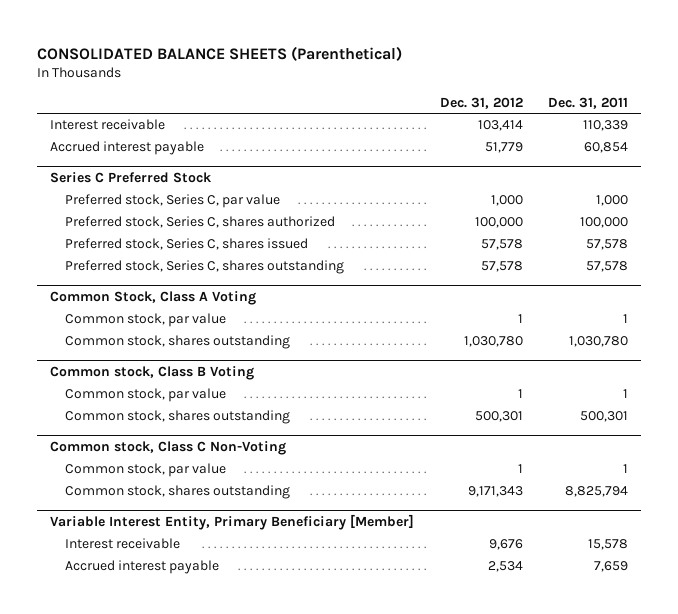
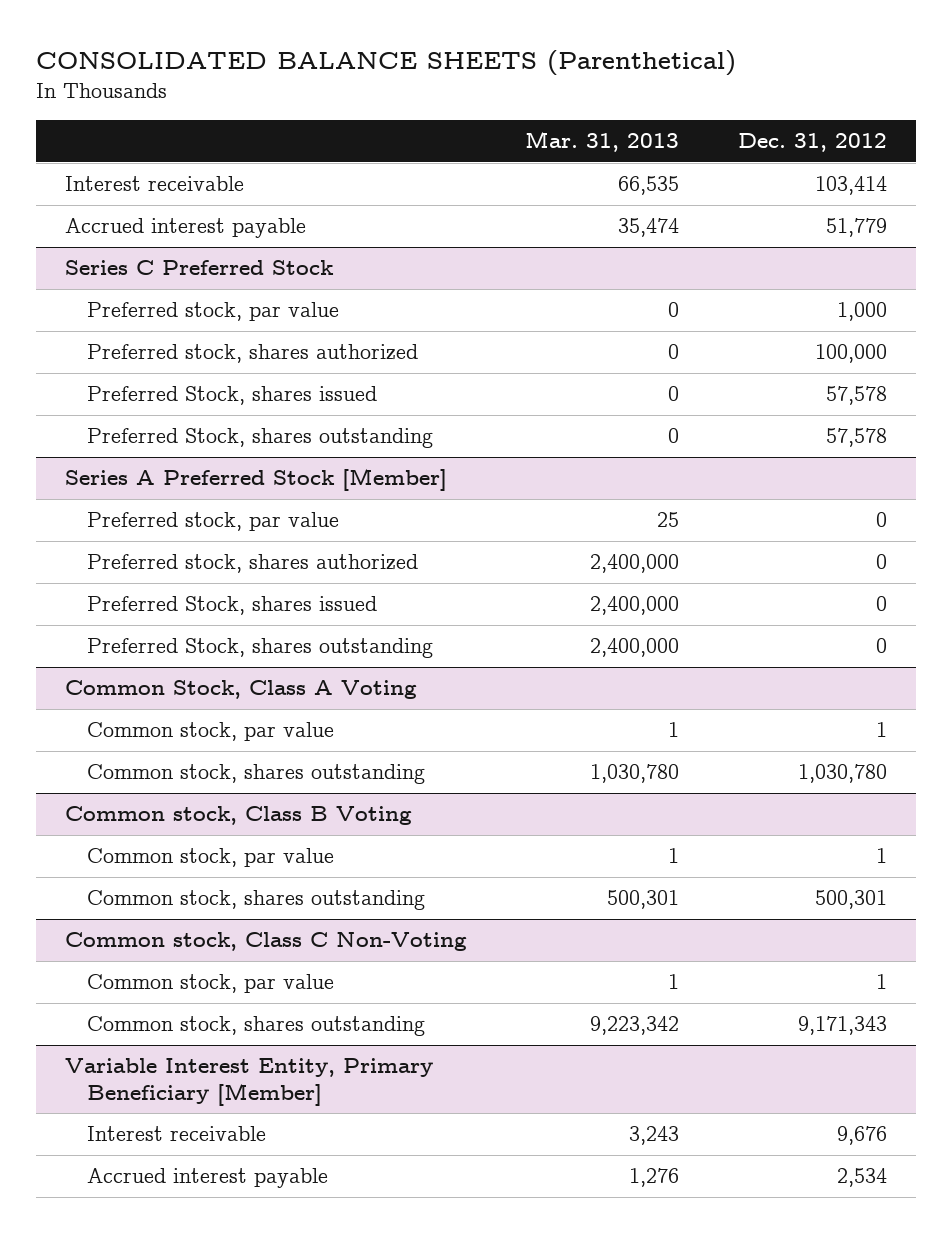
- | Dec. 31, 2012 | Dec. 31, 2011
+ | Mar. 31, 2013 | Dec. 31, 2012
@ Series C Preferred Stock
- Preferred stock, Series C, par value | 1,000 | 1,000
- Preferred stock, Series C, shares authorized | 100,000 | 100,000
- Preferred stock, Series C, shares issued | 57,578 | 57,578
- Preferred stock, Series C, shares outstanding | 57,578 | 57,578
+ Preferred stock, par value | 0 | 1,000
+ Preferred stock, shares authorized | 0 | 100,000
+ Preferred Stock, shares issued | 0 | 57,578
+ Preferred Stock, shares outstanding | 0 | 57,578
+ Series A Preferred Stock [Member]
+ Preferred stock, par value | 25 | 0
+ Preferred stock, shares authorized | 2,400,000 | 0
+ Preferred Stock, shares issued | 2,400,000 | 0
+ Preferred Stock, shares outstanding | 2,400,000 | 0

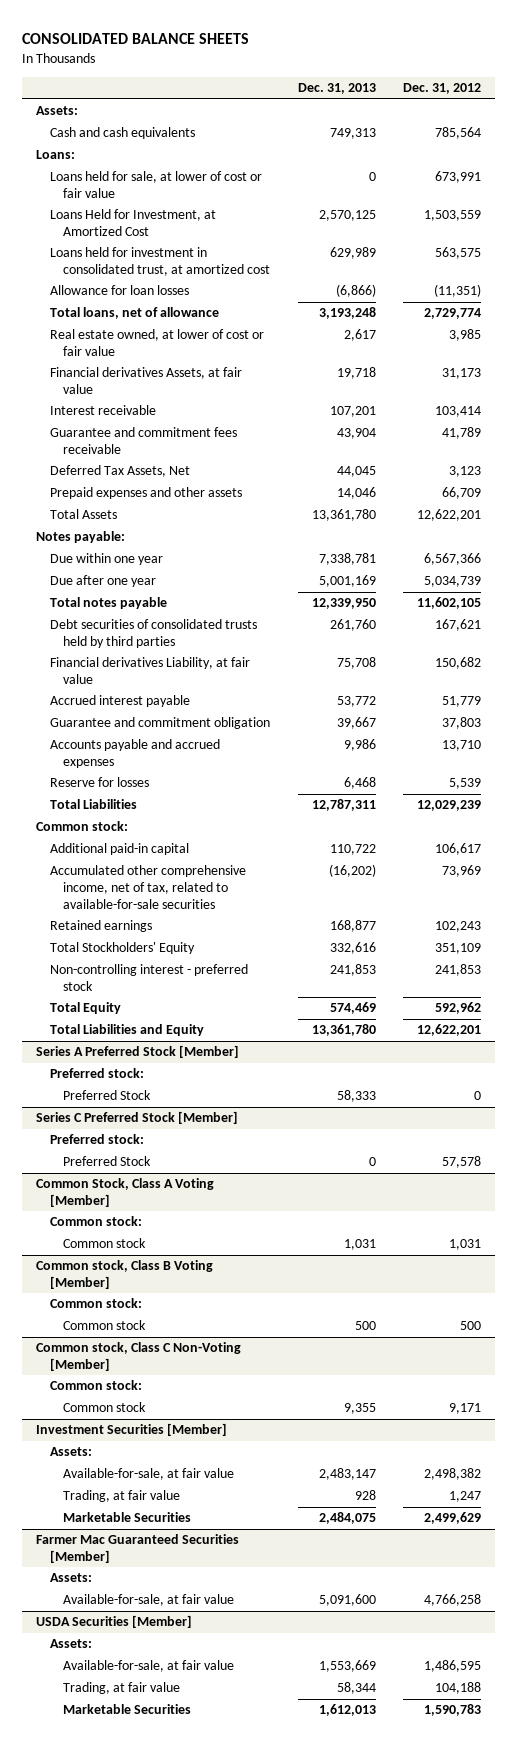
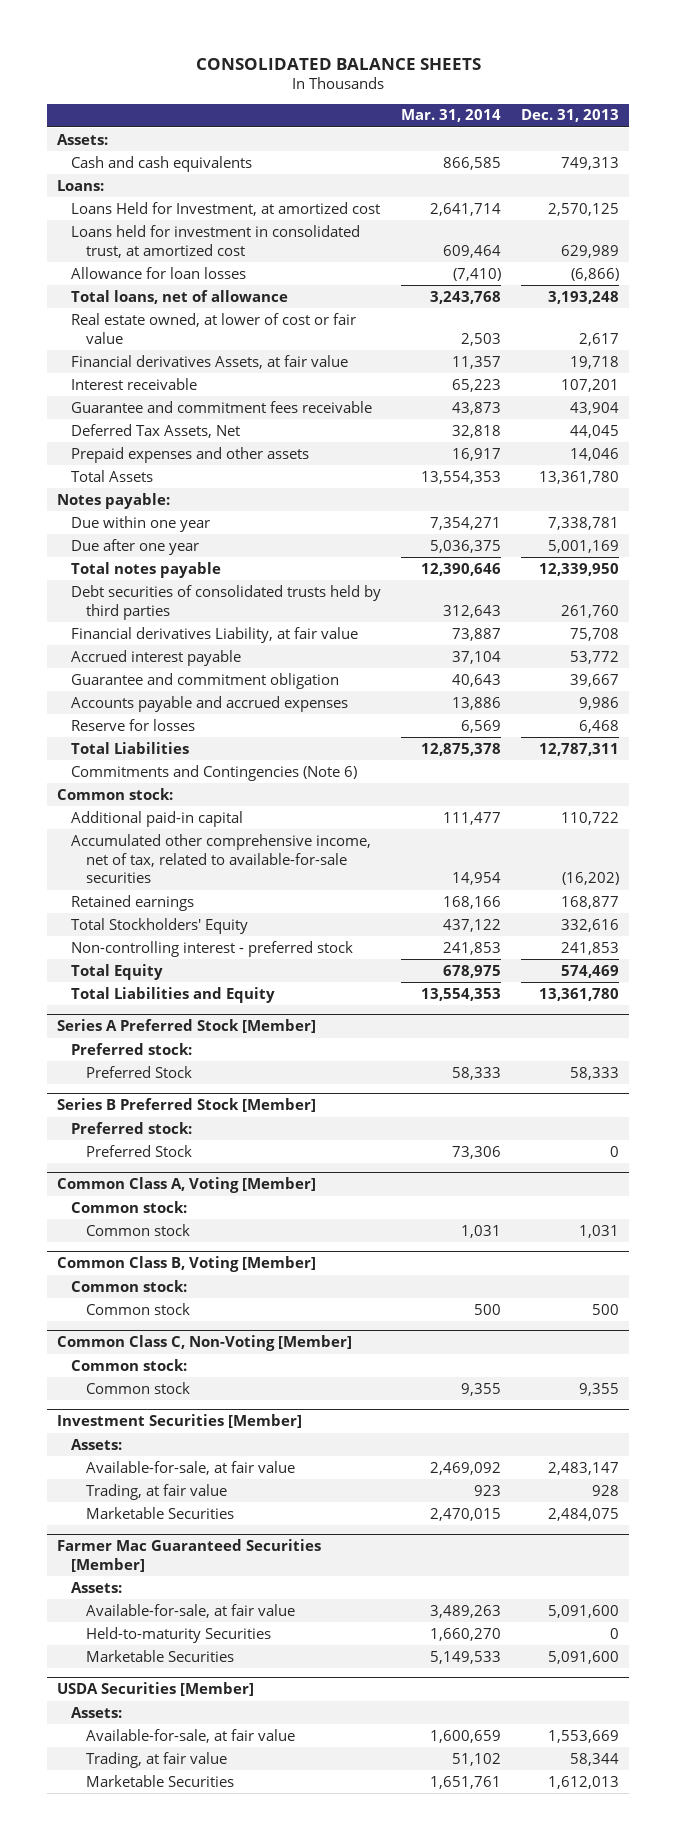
- | Dec. 31, 2013 | Dec. 31, 2012
+ | Mar. 31, 2014 | Dec. 31, 2013
- Loans held for sale, at lower of cost or fair value | 0 | 673,991
- Loans Held for Investment, at Amortized Cost | 2,570,125 | 1,503,559
+ Loans Held for Investment, at amortized cost | 2,641,714 | 2,570,125
+ Commitments and Contingencies (Note 6)
- Series C Preferred Stock [Member]
+ Series B Preferred Stock [Member]
- Common Stock, Class A Voting [Member]
+ Common Class A, Voting [Member]
- Common stock, Class B Voting [Member]
+ Common Class B, Voting [Member]
- Common stock, Class C Non-Voting [Member]
+ Common Class C, Non-Voting [Member]
@ Farmer Mac Guaranteed Securities [Member]
+ Held-to-maturity Securities | 1,660,270 | 0
+ Marketable Securities | 5,149,533 | 5,091,600

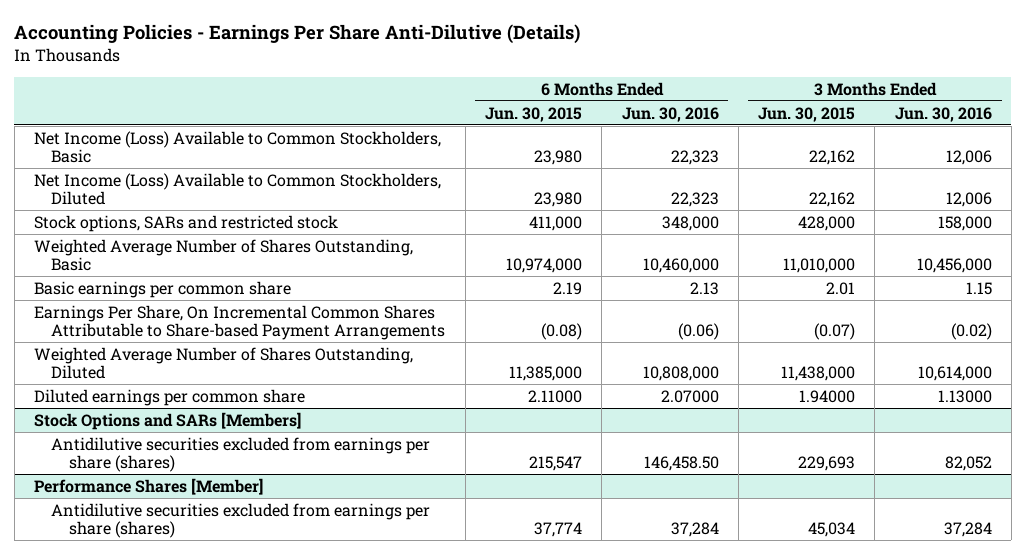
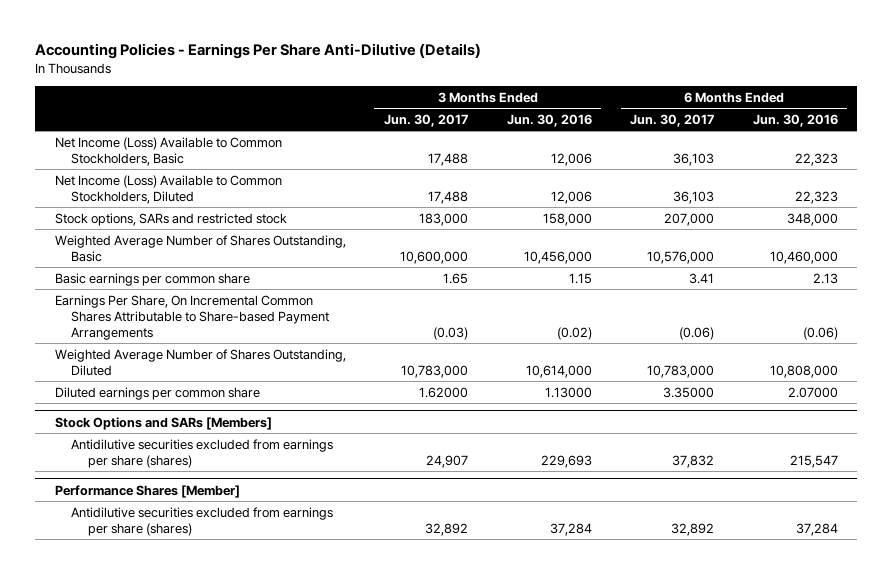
- | 6 Months Ended Jun. 30, 2015 | 6 Months Ended Jun. 30, 2016 | 3 Months Ended Jun. 30, 2015 | 3 Months Ended Jun. 30, 2016
+ | 3 Months Ended Jun. 30, 2017 | 3 Months Ended Jun. 30, 2016 | 6 Months Ended Jun. 30, 2017 | 6 Months Ended Jun. 30, 2016
@ Stock Options and SARs [Members]
- Antidilutive securities excluded from earnings per share (shares) | 215,547 | 146,458.50 | 229,693 | 82,052
+ Antidilutive securities excluded from earnings per share (shares) | 24,907 | 229,693 | 37,832 | 215,547

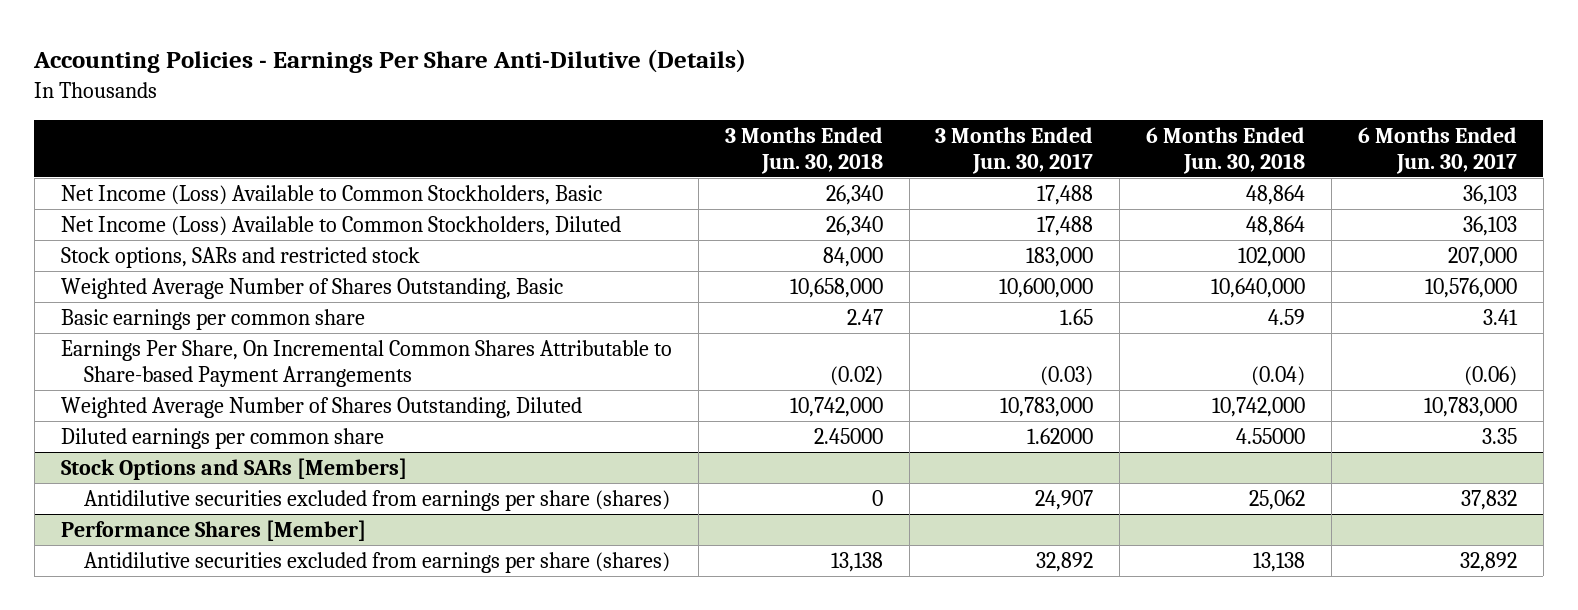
- | 3 Months Ended Jun. 30, 2017 | 3 Months Ended Jun. 30, 2016 | 6 Months Ended Jun. 30, 2017 | 6 Months Ended Jun. 30, 2016
+ | 3 Months Ended Jun. 30, 2018 | 3 Months Ended Jun. 30, 2017 | 6 Months Ended Jun. 30, 2018 | 6 Months Ended Jun. 30, 2017
- Diluted earnings per common share | 1.62000 | 1.13000 | 3.35000 | 2.07000
+ Diluted earnings per common share | 2.45000 | 1.62000 | 4.55000 | 3.35

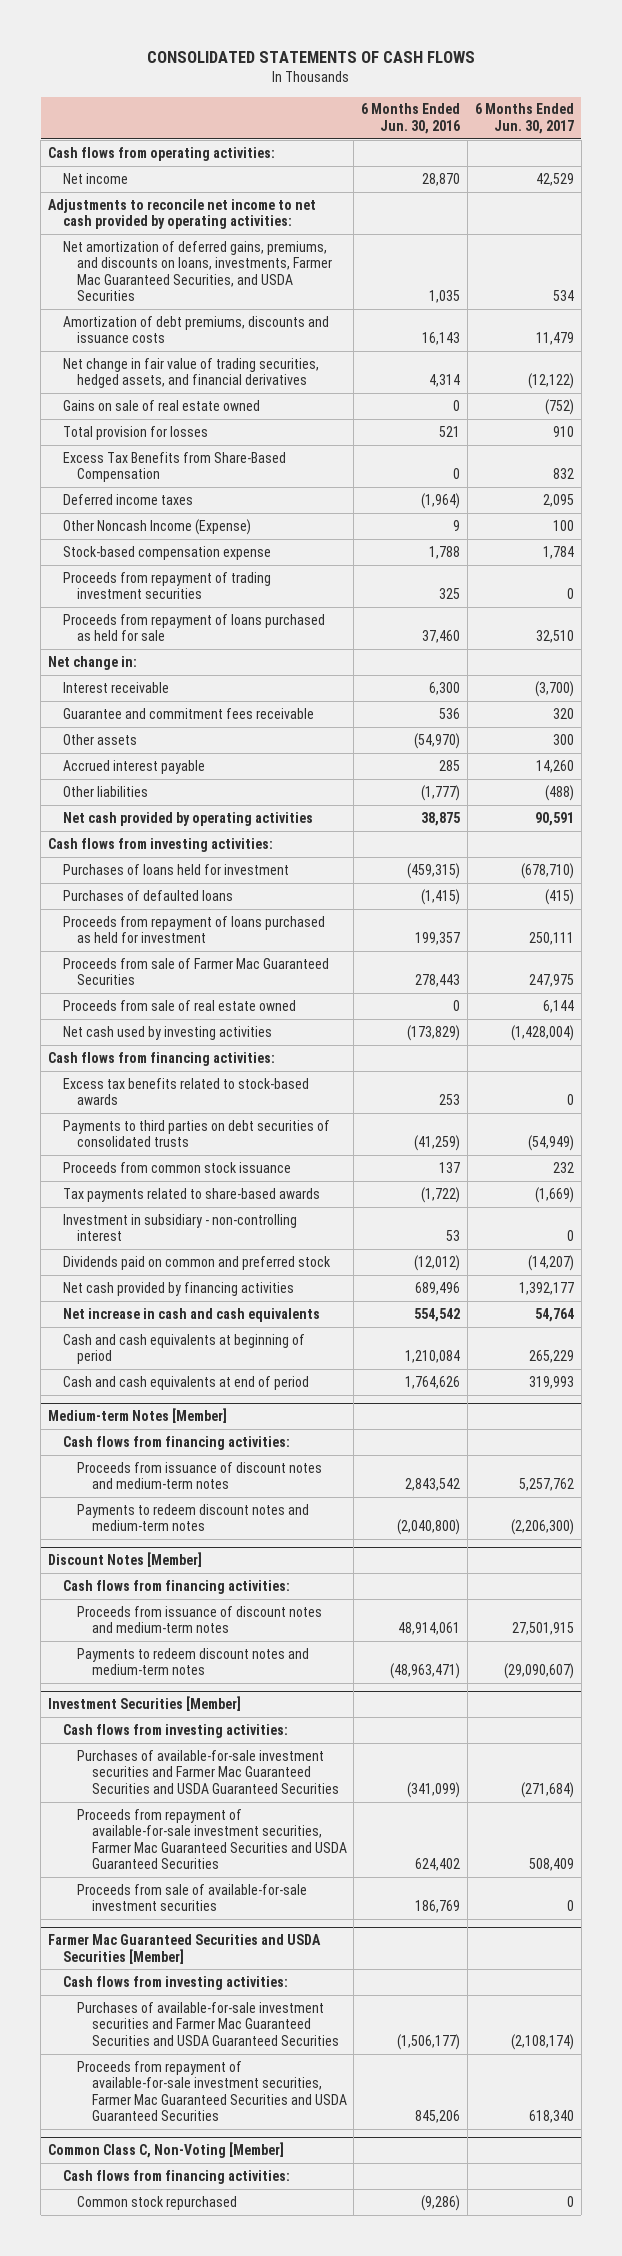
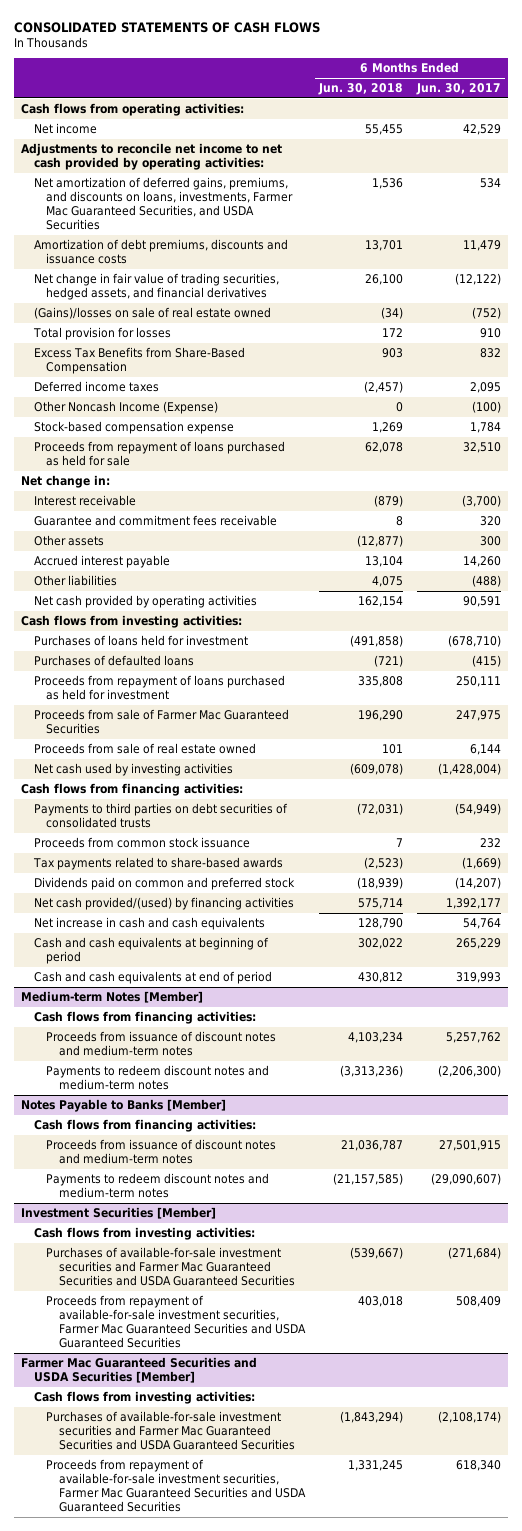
- | 6 Months Ended Jun. 30, 2016 | 6 Months Ended Jun. 30, 2017
+ | 6 Months Ended Jun. 30, 2018 | 6 Months Ended Jun. 30, 2017
- Gains on sale of real estate owned | 0 | (752)
+ (Gains)/losses on sale of real estate owned | (34) | (752)
- Other Noncash Income (Expense) | 9 | 100
+ Other Noncash Income (Expense) | 0 | (100)
- Proceeds from repayment of trading investment securities | 325 | 0
- Excess tax benefits related to stock-based awards | 253 | 0
- Investment in subsidiary - non-controlling interest | 53 | 0
- Net cash provided by financing activities | 689,496 | 1,392,177
+ Net cash provided/(used) by financing activities | 575,714 | 1,392,177
- Discount Notes [Member]
+ Notes Payable to Banks [Member]
@ Investment Securities [Member]
- Proceeds from sale of available-for-sale investment securities | 186,769 | 0
- Common Class C, Non-Voting [Member]
- Cash flows from financing activities:
- Common stock repurchased | (9,286) | 0

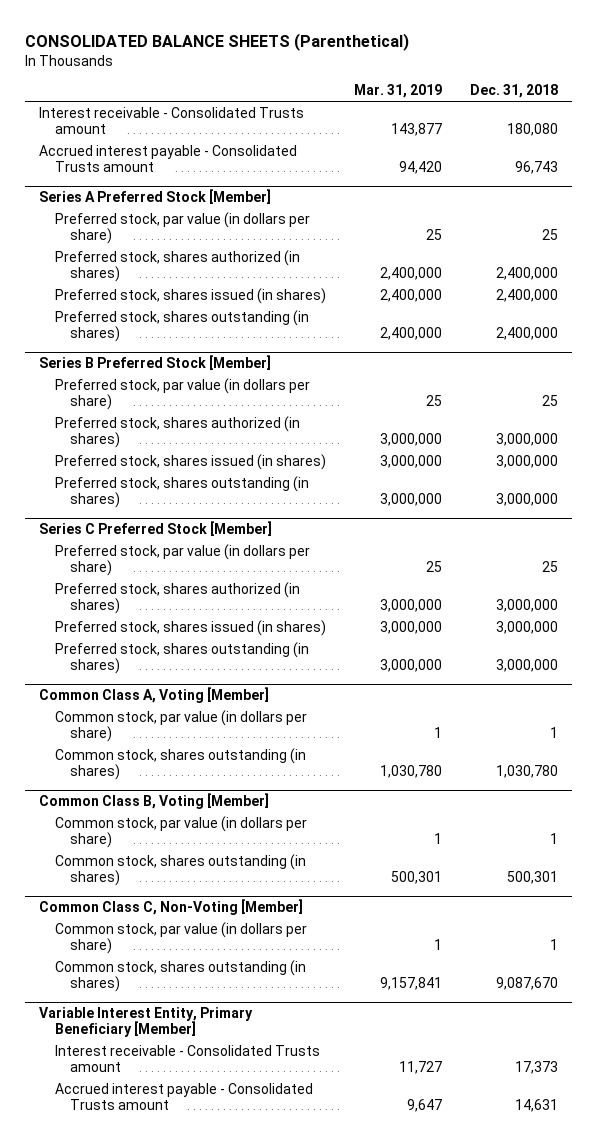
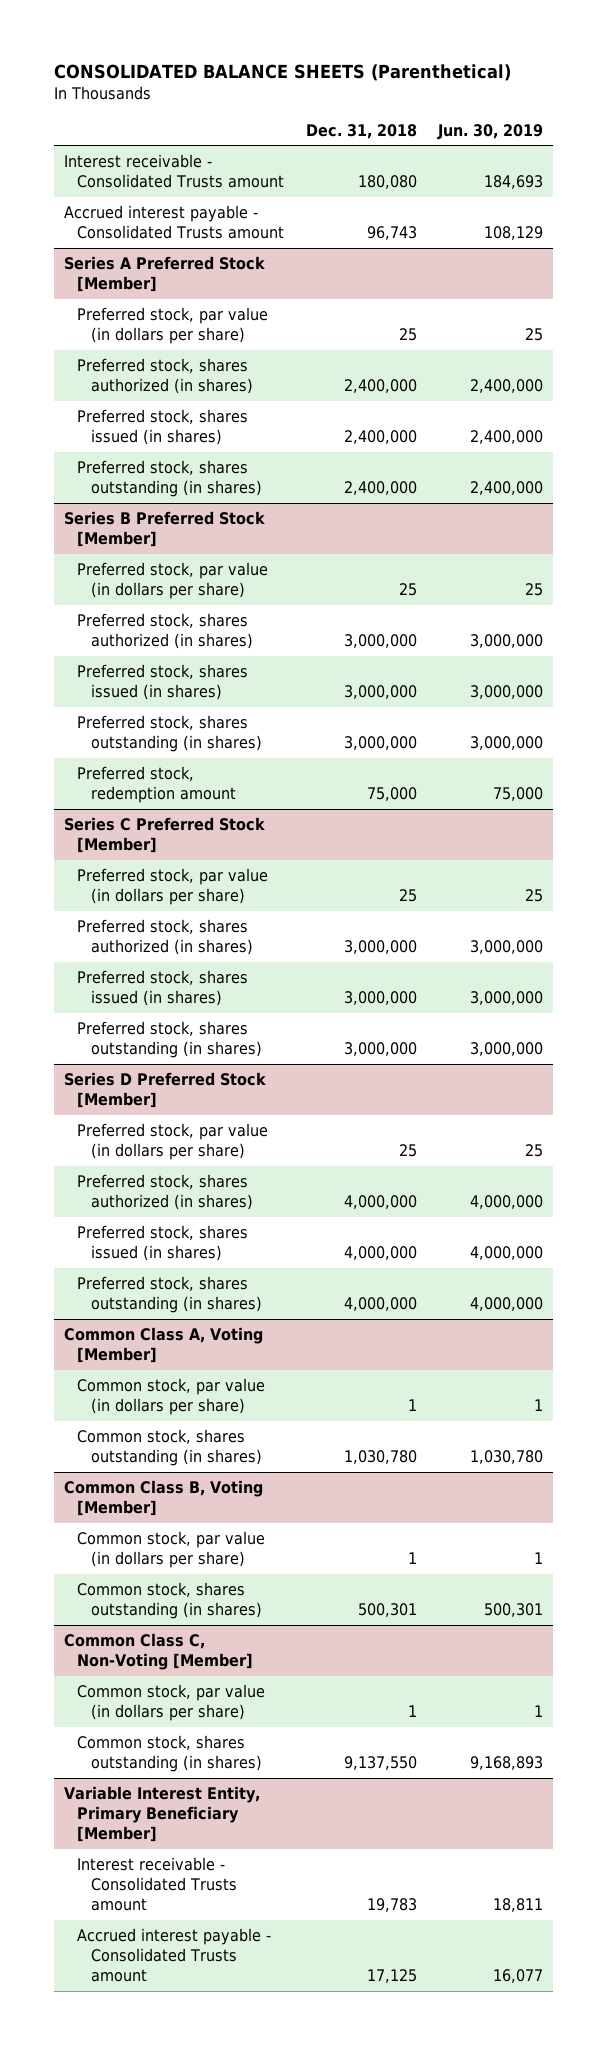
- | Mar. 31, 2019 | Dec. 31, 2018
+ | Dec. 31, 2018 | Jun. 30, 2019
@ Series B Preferred Stock [Member]
+ Preferred stock, redemption amount | 75,000 | 75,000
+ Series D Preferred Stock [Member]
+ Preferred stock, par value (in dollars per share) | 25 | 25
+ Preferred stock, shares authorized (in shares) | 4,000,000 | 4,000,000
+ Preferred stock, shares issued (in shares) | 4,000,000 | 4,000,000
+ Preferred stock, shares outstanding (in shares) | 4,000,000 | 4,000,000
@ Common Class C, Non-Voting [Member]
- Common stock, shares outstanding (in shares) | 9,157,841 | 9,087,670
+ Common stock, shares outstanding (in shares) | 9,137,550 | 9,168,893
@ Variable Interest Entity, Primary Beneficiary [Member]
- Interest receivable - Consolidated Trusts amount | 11,727 | 17,373
- Accrued interest payable - Consolidated Trusts amount | 9,647 | 14,631
+ Interest receivable - Consolidated Trusts amount | 19,783 | 18,811
+ Accrued interest payable - Consolidated Trusts amount | 17,125 | 16,077

